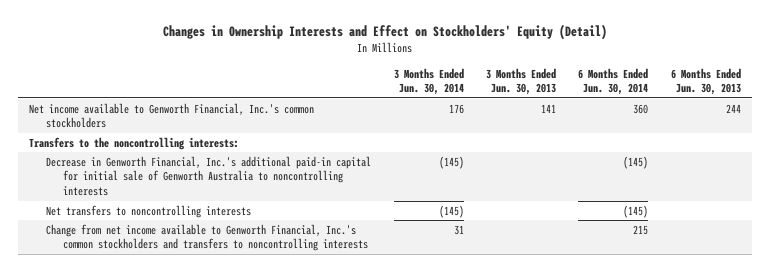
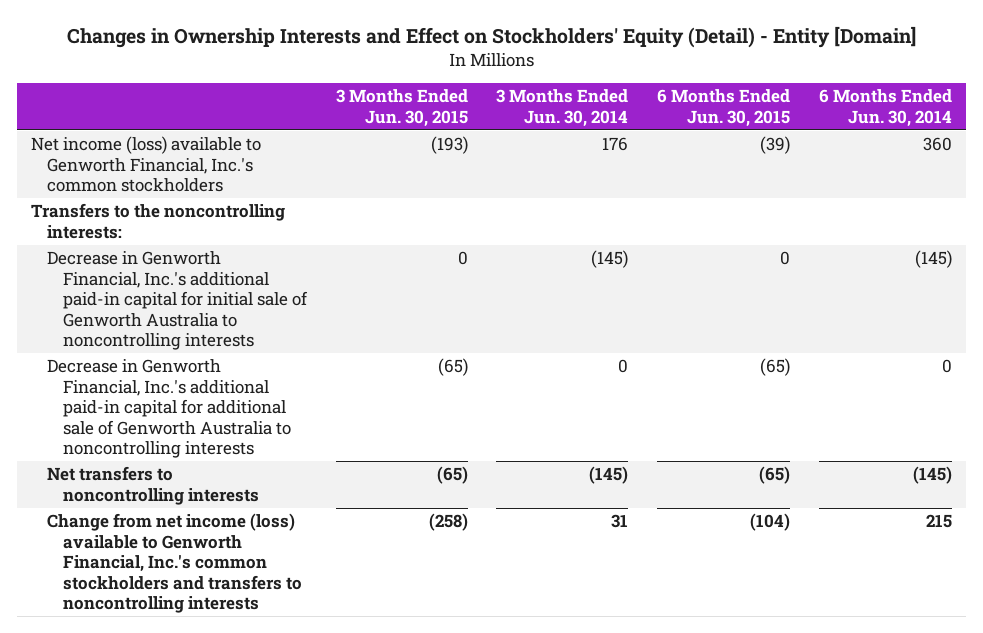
- Changes in Ownership Interests and Effect on Stockholders' Equity (Detail)
+ Changes in Ownership Interests and Effect on Stockholders' Equity (Detail) - Entity [Domain]
- | 3 Months Ended Jun. 30, 2014 | 3 Months Ended Jun. 30, 2013 | 6 Months Ended Jun. 30, 2014 | 6 Months Ended Jun. 30, 2013
+ | 3 Months Ended Jun. 30, 2015 | 3 Months Ended Jun. 30, 2014 | 6 Months Ended Jun. 30, 2015 | 6 Months Ended Jun. 30, 2014
- Net income available to Genworth Financial, Inc.'s common stockholders | 176 | 141 | 360 | 244
+ Net income (loss) available to Genworth Financial, Inc.'s common stockholders | (193) | 176 | (39) | 360
+ Decrease in Genworth Financial, Inc.'s additional paid-in capital for additional sale of Genworth Australia to noncontrolling interests | (65) | 0 | (65) | 0
- Change from net income available to Genworth Financial, Inc.'s common stockholders and transfers to noncontrolling interests | 31 | | 215 |
+ Change from net income (loss) available to Genworth Financial, Inc.'s common stockholders and transfers to noncontrolling interests | (258) | 31 | (104) | 215

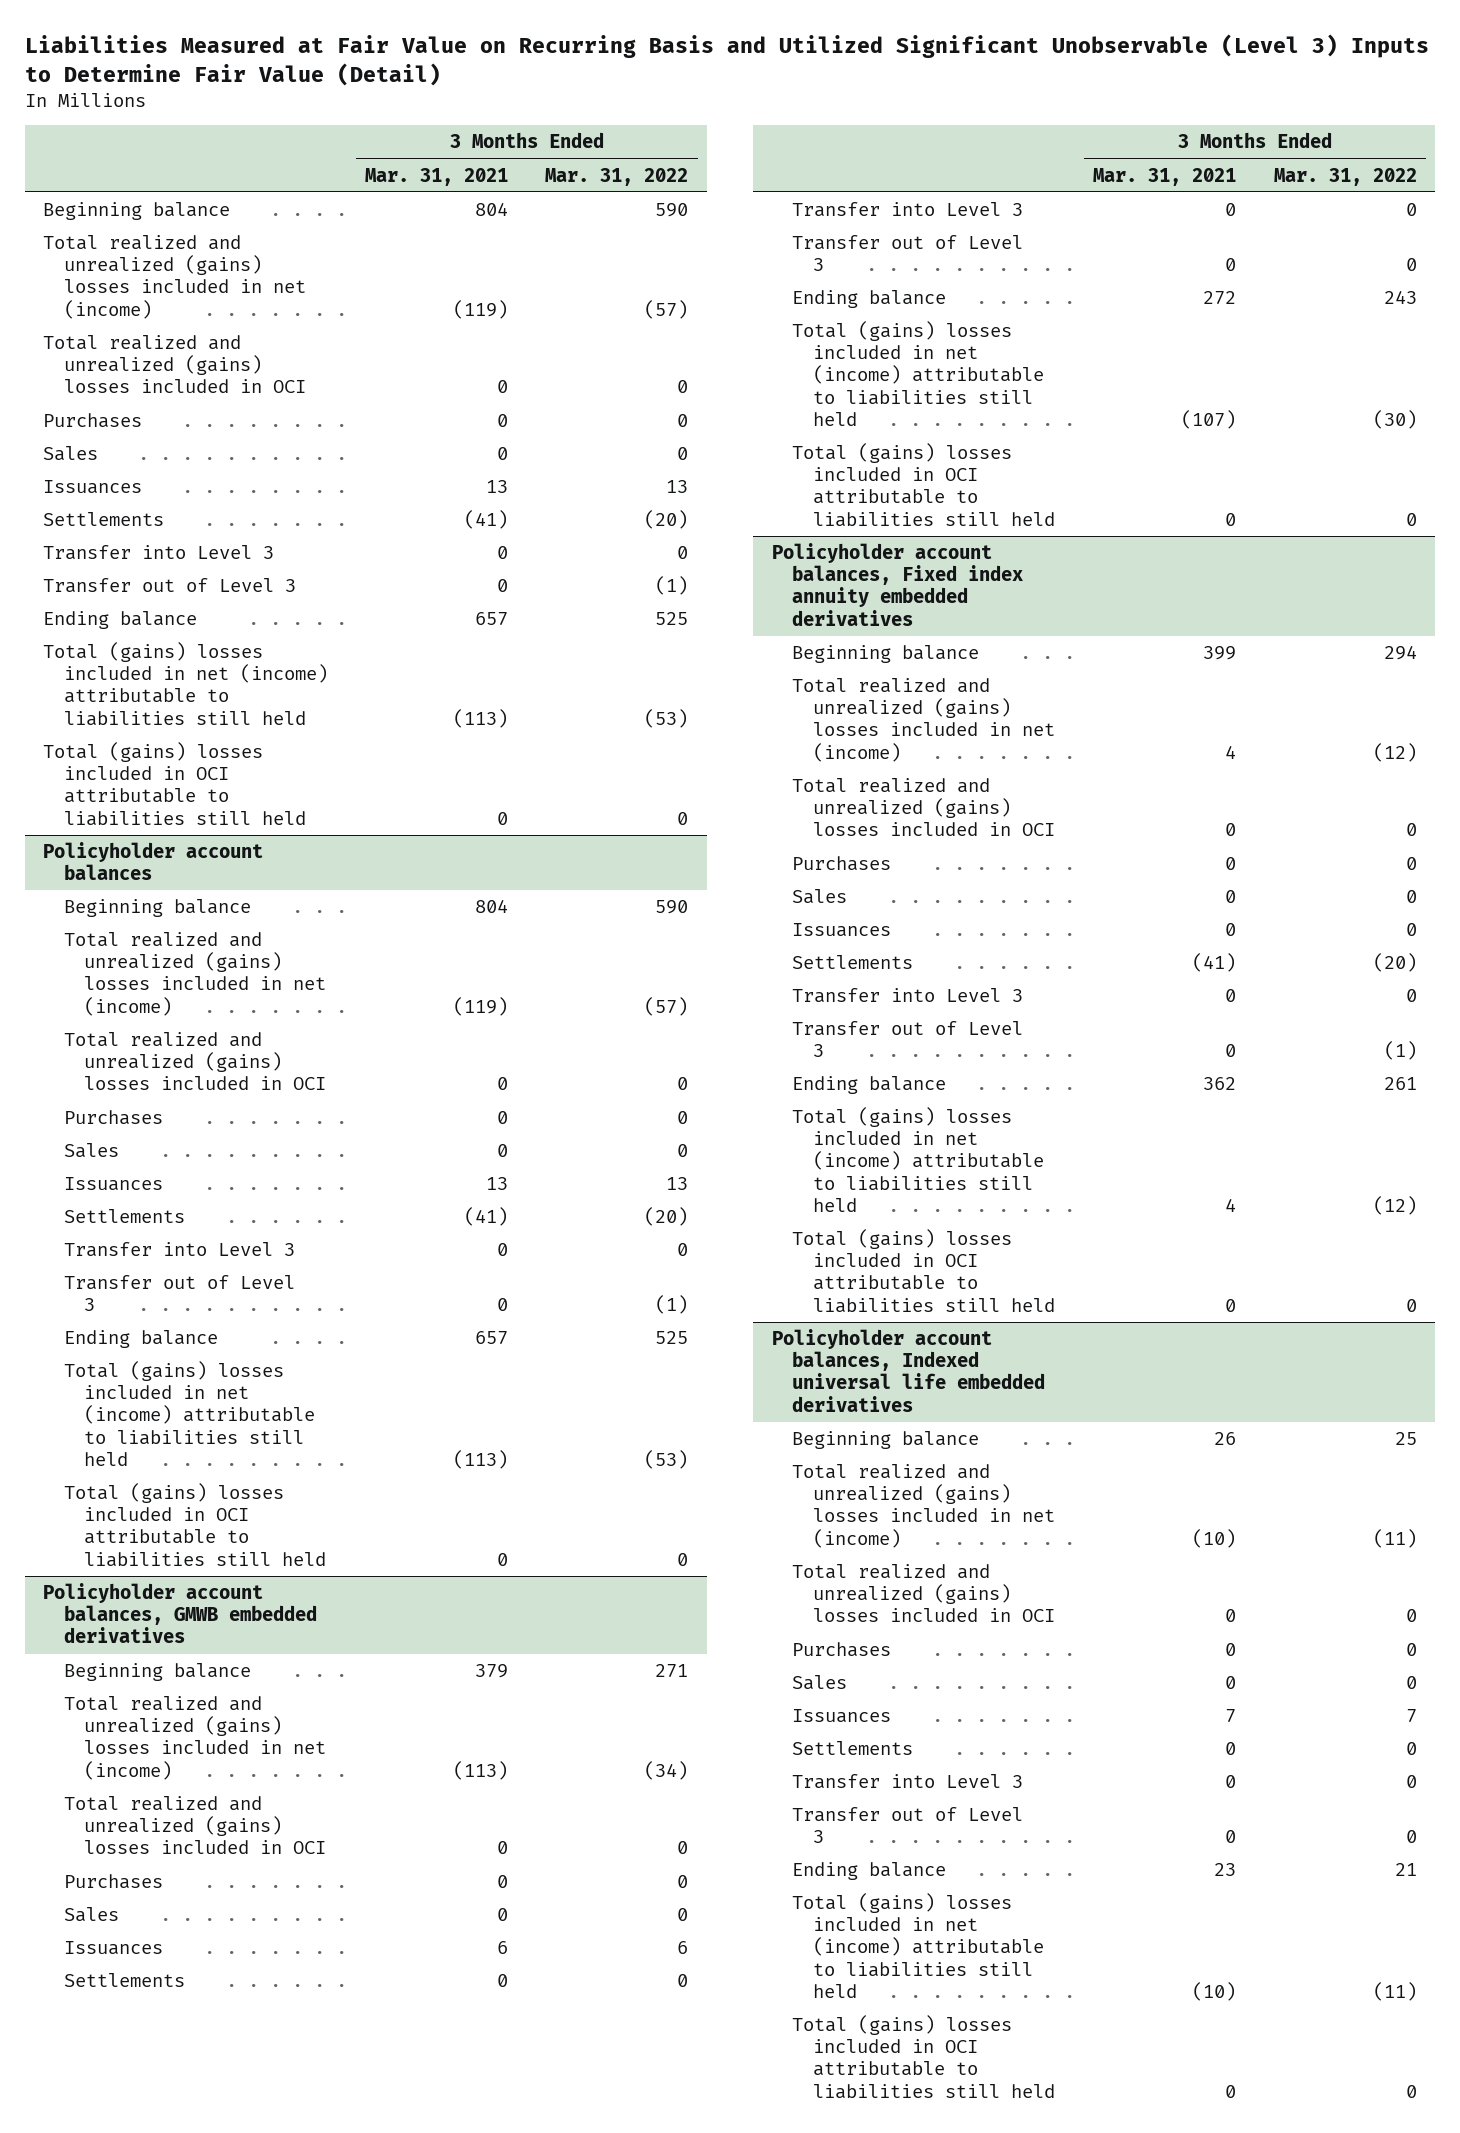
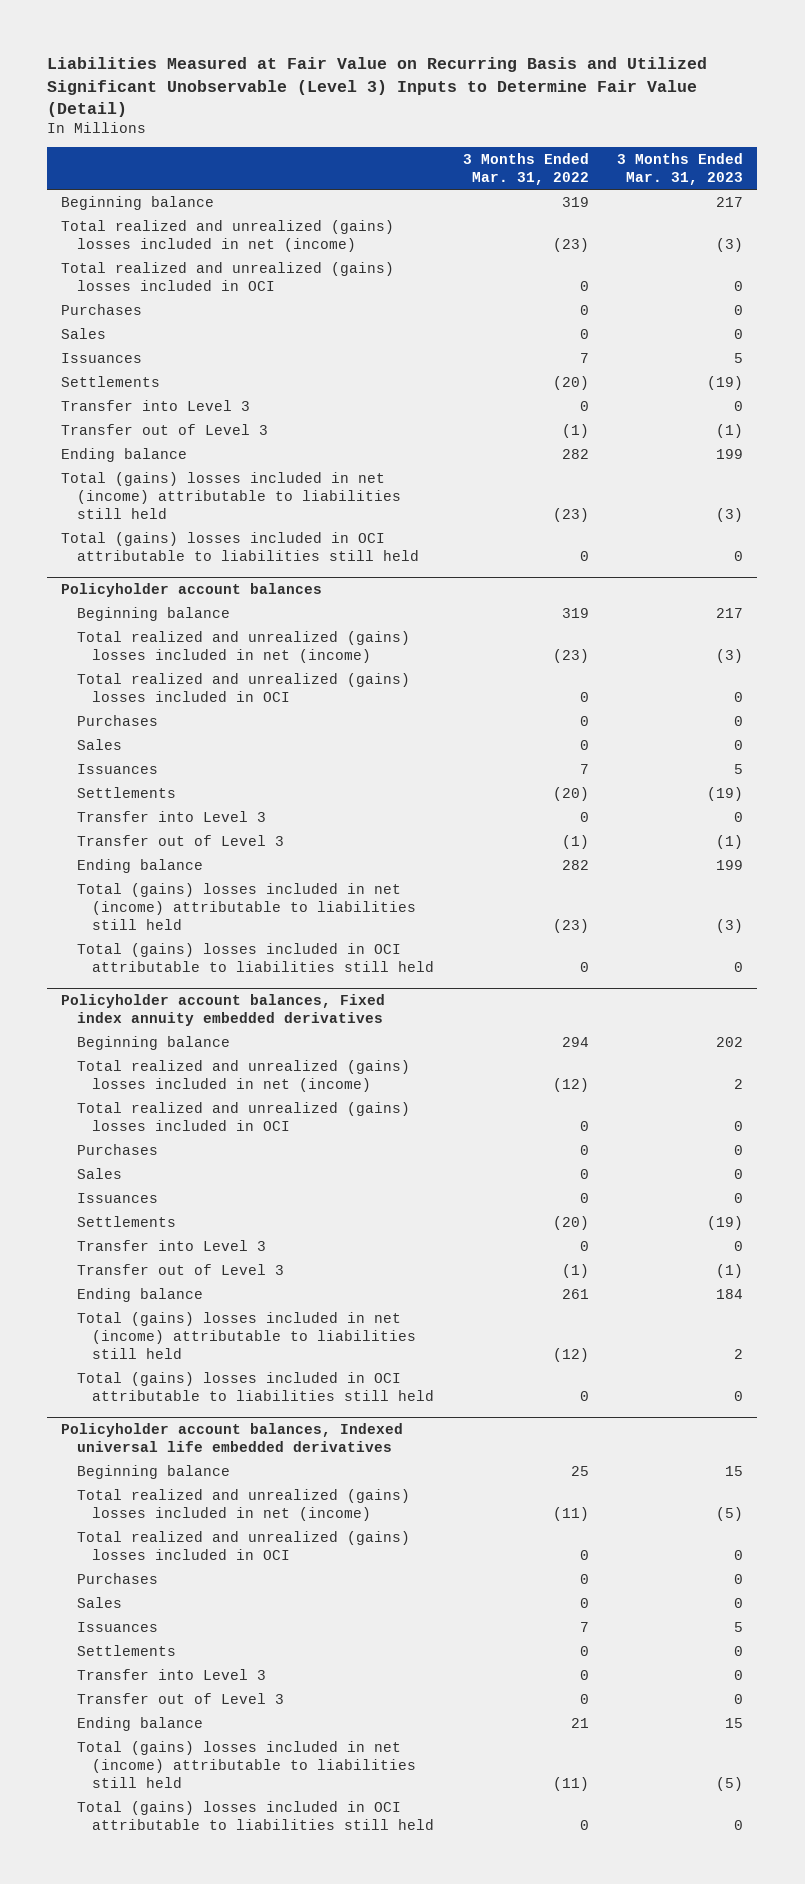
- | 3 Months Ended Mar. 31, 2021 | 3 Months Ended Mar. 31, 2022
+ | 3 Months Ended Mar. 31, 2022 | 3 Months Ended Mar. 31, 2023
- Beginning balance | 804 | 590
- Total realized and unrealized (gains) losses included in net (income) | (119) | (57)
+ Beginning balance | 319 | 217
+ Total realized and unrealized (gains) losses included in net (income) | (23) | (3)
- Issuances | 13 | 13
+ Issuances | 7 | 5
- Ending balance | 657 | 525
- Total (gains) losses included in net (income) attributable to liabilities still held | (113) | (53)
+ Ending balance | 282 | 199
+ Total (gains) losses included in net (income) attributable to liabilities still held | (23) | (3)
@ Policyholder account balances
- Beginning balance | 804 | 590
- Total realized and unrealized (gains) losses included in net (income) | (119) | (57)
+ Beginning balance | 319 | 217
+ Total realized and unrealized (gains) losses included in net (income) | (23) | (3)
- Issuances | 13 | 13
+ Issuances | 7 | 5
- Ending balance | 657 | 525
- Total (gains) losses included in net (income) attributable to liabilities still held | (113) | (53)
- Total (gains) losses included in OCI attributable to liabilities still held | 0 | 0
- Policyholder account balances, GMWB embedded derivatives
- Beginning balance | 379 | 271
- Total realized and unrealized (gains) losses included in net (income) | (113) | (34)
- Total realized and unrealized (gains) losses included in OCI | 0 | 0
- Purchases | 0 | 0
- Sales | 0 | 0
- Issuances | 6 | 6
- Settlements | 0 | 0
- Transfer into Level 3 | 0 | 0
- Transfer out of Level 3 | 0 | 0
- Ending balance | 272 | 243
- Total (gains) losses included in net (income) attributable to liabilities still held | (107) | (30)
@ Policyholder account balances
+ Ending balance | 282 | 199
+ Total (gains) losses included in net (income) attributable to liabilities still held | (23) | (3)

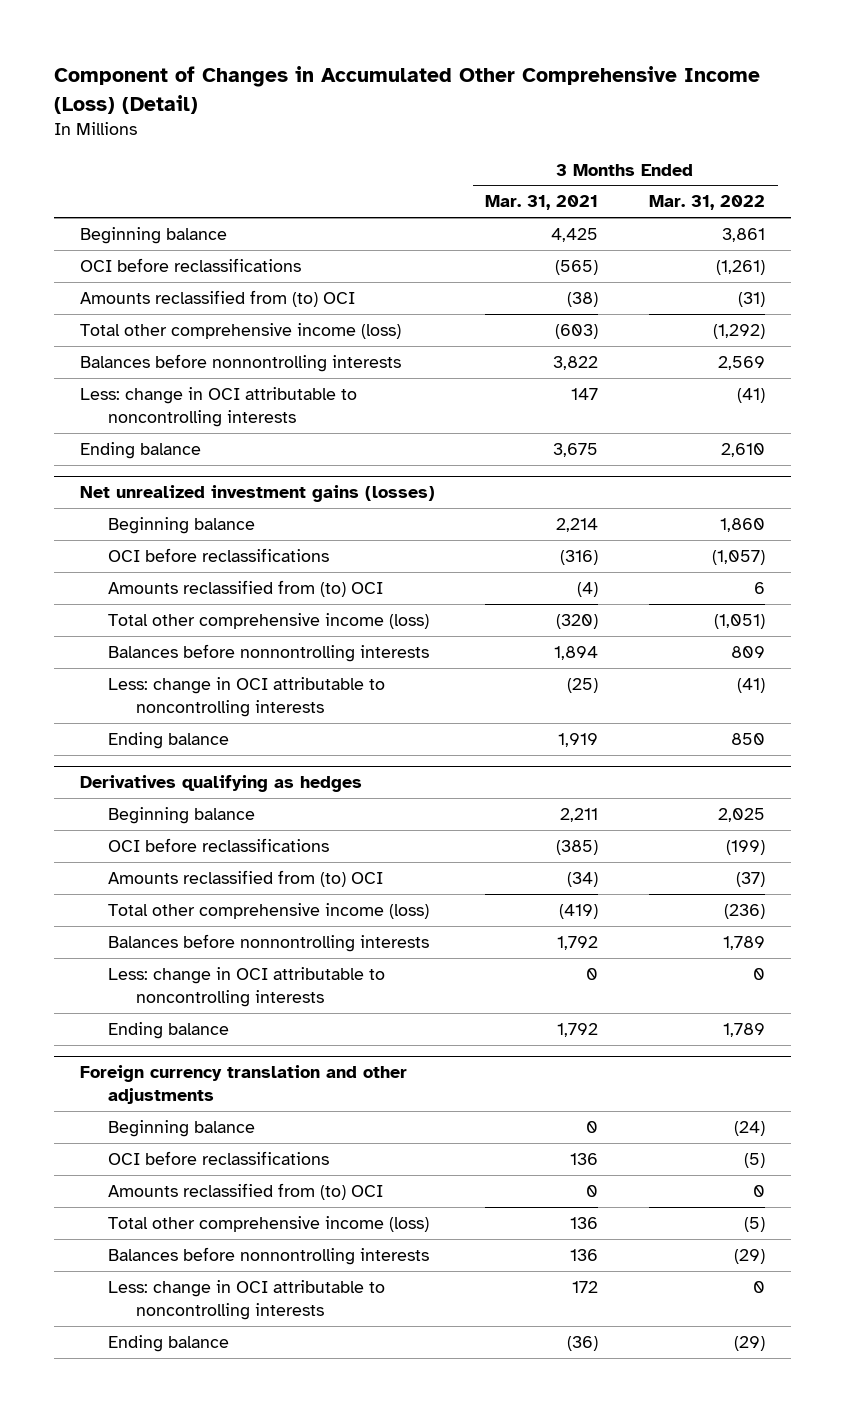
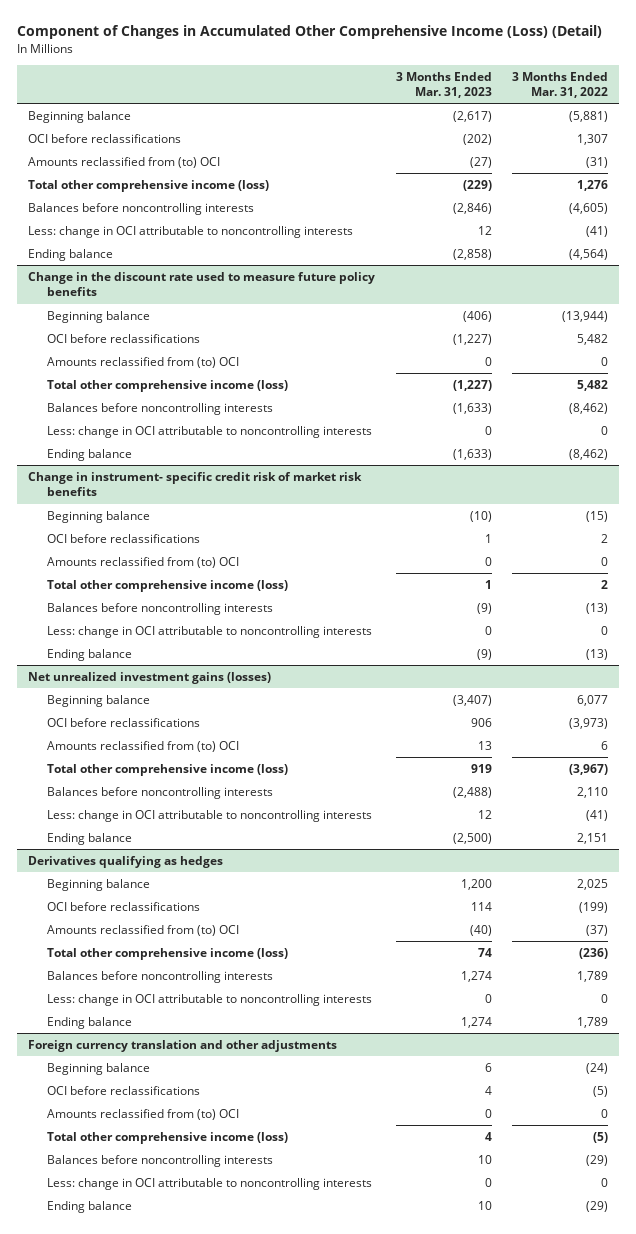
- | 3 Months Ended Mar. 31, 2021 | 3 Months Ended Mar. 31, 2022
+ | 3 Months Ended Mar. 31, 2023 | 3 Months Ended Mar. 31, 2022
- Beginning balance | 4,425 | 3,861
- OCI before reclassifications | (565) | (1,261)
+ Beginning balance | (2,617) | (5,881)
+ OCI before reclassifications | (202) | 1,307
- Total other comprehensive income (loss) | (603) | (1,292)
- Balances before nonnontrolling interests | 3,822 | 2,569
+ Total other comprehensive income (loss) | (229) | 1,276
+ Balances before noncontrolling interests | (2,846) | (4,605)
- Ending balance | 3,675 | 2,610
+ Ending balance | (2,858) | (4,564)
+ Change in the discount rate used to measure future policy benefits
+ Beginning balance | (406) | (13,944)
+ OCI before reclassifications | (1,227) | 5,482
+ Amounts reclassified from (to) OCI | 0 | 0
+ Total other comprehensive income (loss) | (1,227) | 5,482
+ Balances before noncontrolling interests | (1,633) | (8,462)
+ Less: change in OCI attributable to noncontrolling interests | 0 | 0
+ Ending balance | (1,633) | (8,462)
+ Change in instrument- specific credit risk of market risk benefits
+ Beginning balance | (10) | (15)
+ OCI before reclassifications | 1 | 2
+ Amounts reclassified from (to) OCI | 0 | 0
+ Total other comprehensive income (loss) | 1 | 2
+ Balances before noncontrolling interests | (9) | (13)
+ Less: change in OCI attributable to noncontrolling interests | 0 | 0
+ Ending balance | (9) | (13)
@ Net unrealized investment gains (losses)
- Beginning balance | 2,214 | 1,860
- OCI before reclassifications | (316) | (1,057)
+ Beginning balance | (3,407) | 6,077
+ OCI before reclassifications | 906 | (3,973)
- Total other comprehensive income (loss) | (320) | (1,051)
- Balances before nonnontrolling interests | 1,894 | 809
+ Total other comprehensive income (loss) | 919 | (3,967)
+ Balances before noncontrolling interests | (2,488) | 2,110
- Ending balance | 1,919 | 850
+ Ending balance | (2,500) | 2,151
@ Derivatives qualifying as hedges
- Balances before nonnontrolling interests | 1,792 | 1,789
+ Balances before noncontrolling interests | 1,274 | 1,789
@ Foreign currency translation and other adjustments
- Balances before nonnontrolling interests | 136 | (29)
+ Balances before noncontrolling interests | 10 | (29)

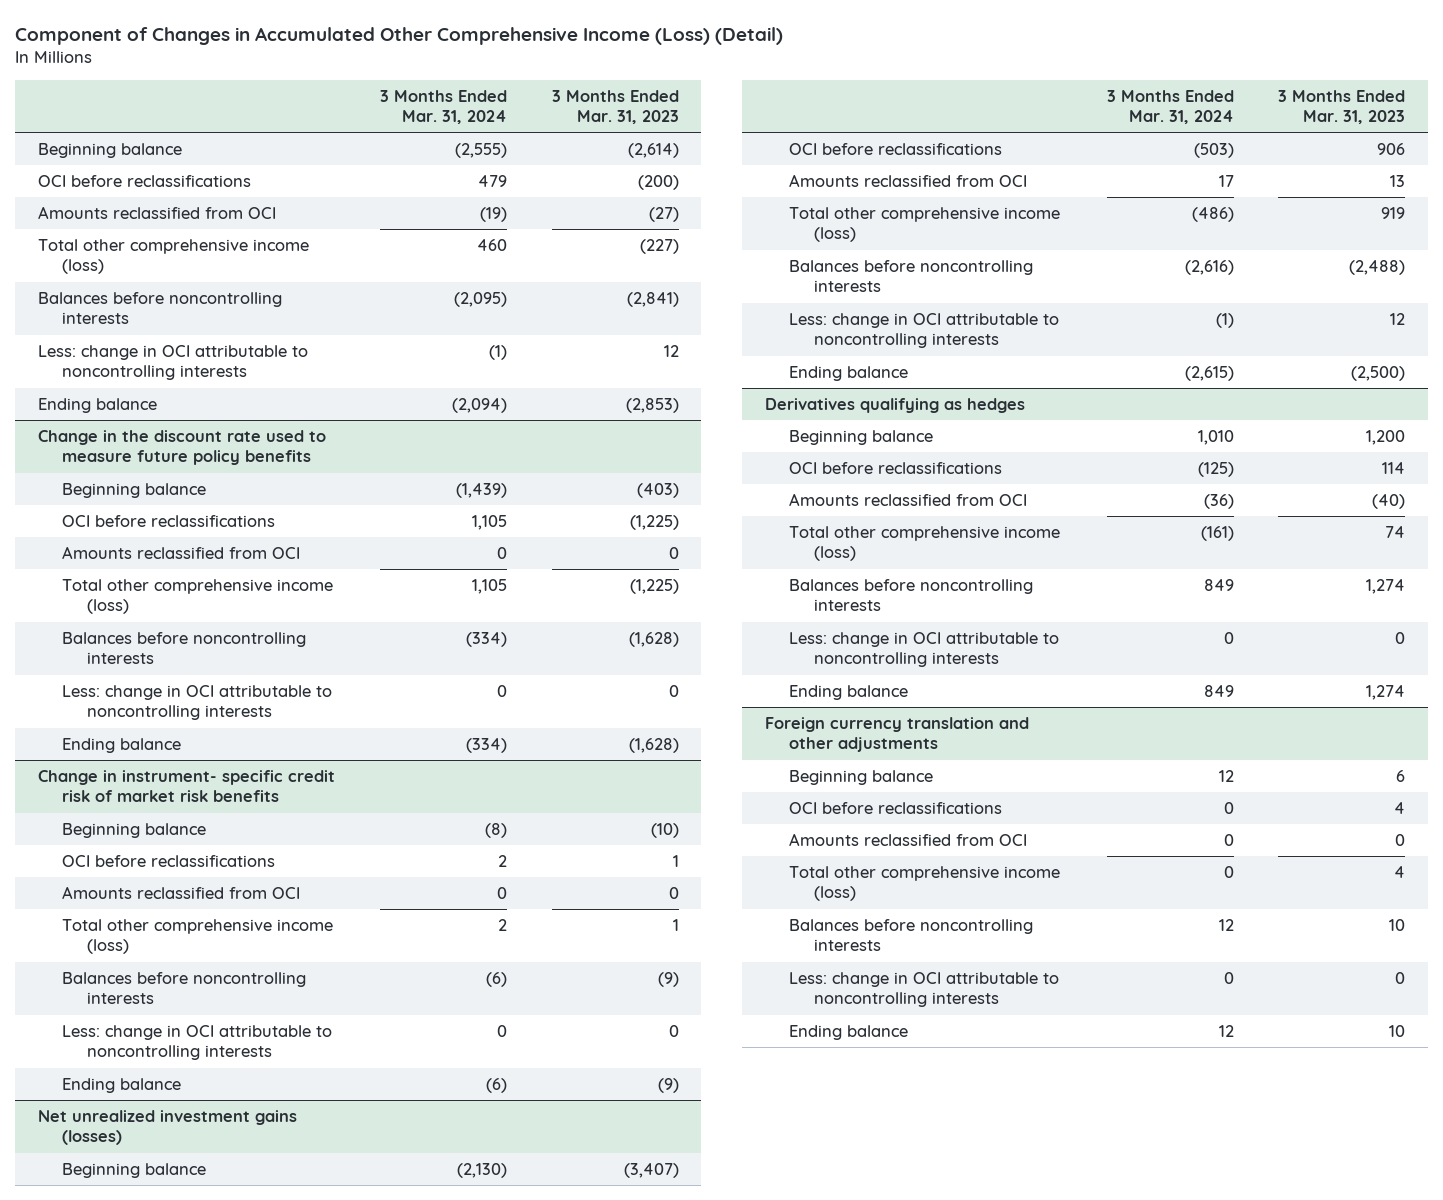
- | 3 Months Ended Mar. 31, 2023 | 3 Months Ended Mar. 31, 2022
+ | 3 Months Ended Mar. 31, 2024 | 3 Months Ended Mar. 31, 2023
- Beginning balance | (2,617) | (5,881)
- OCI before reclassifications | (202) | 1,307
- Amounts reclassified from (to) OCI | (27) | (31)
- Total other comprehensive income (loss) | (229) | 1,276
- Balances before noncontrolling interests | (2,846) | (4,605)
+ Beginning balance | (2,555) | (2,614)
+ OCI before reclassifications | 479 | (200)
+ Amounts reclassified from OCI | (19) | (27)
+ Total other comprehensive income (loss) | 460 | (227)
+ Balances before noncontrolling interests | (2,095) | (2,841)
- Ending balance | (2,858) | (4,564)
+ Ending balance | (2,094) | (2,853)
@ Change in the discount rate used to measure future policy benefits
- Beginning balance | (406) | (13,944)
- OCI before reclassifications | (1,227) | 5,482
- Amounts reclassified from (to) OCI | 0 | 0
- Total other comprehensive income (loss) | (1,227) | 5,482
- Balances before noncontrolling interests | (1,633) | (8,462)
+ Beginning balance | (1,439) | (403)
+ OCI before reclassifications | 1,105 | (1,225)
+ Amounts reclassified from OCI | 0 | 0
+ Total other comprehensive income (loss) | 1,105 | (1,225)
+ Balances before noncontrolling interests | (334) | (1,628)
- Ending balance | (1,633) | (8,462)
+ Ending balance | (334) | (1,628)
@ Change in instrument- specific credit risk of market risk benefits
- Amounts reclassified from (to) OCI | 0 | 0
+ Amounts reclassified from OCI | 0 | 0
@ Net unrealized investment gains (losses)
- Amounts reclassified from (to) OCI | 13 | 6
+ Amounts reclassified from OCI | 17 | 13
@ Derivatives qualifying as hedges
- Amounts reclassified from (to) OCI | (40) | (37)
+ Amounts reclassified from OCI | (36) | (40)
@ Foreign currency translation and other adjustments
- Amounts reclassified from (to) OCI | 0 | 0
+ Amounts reclassified from OCI | 0 | 0

